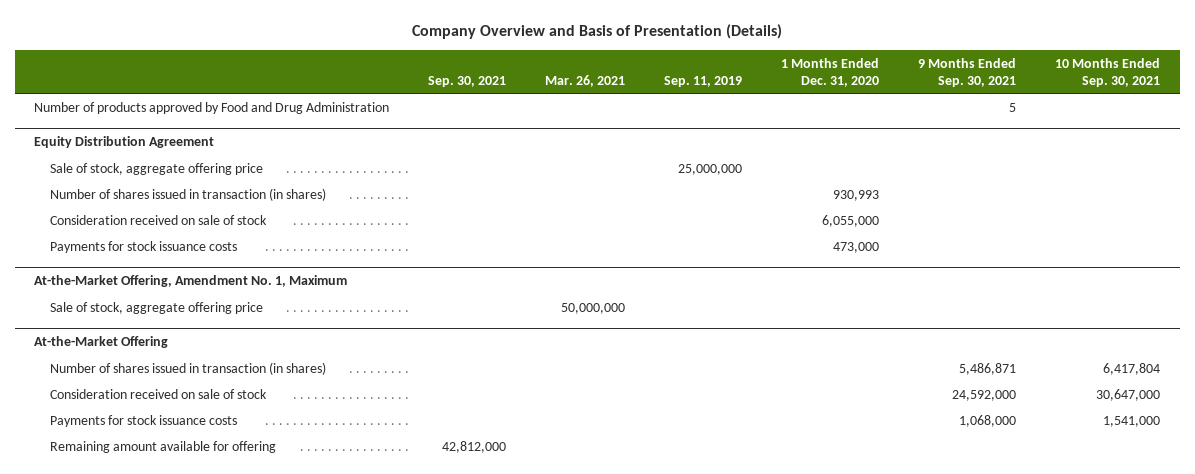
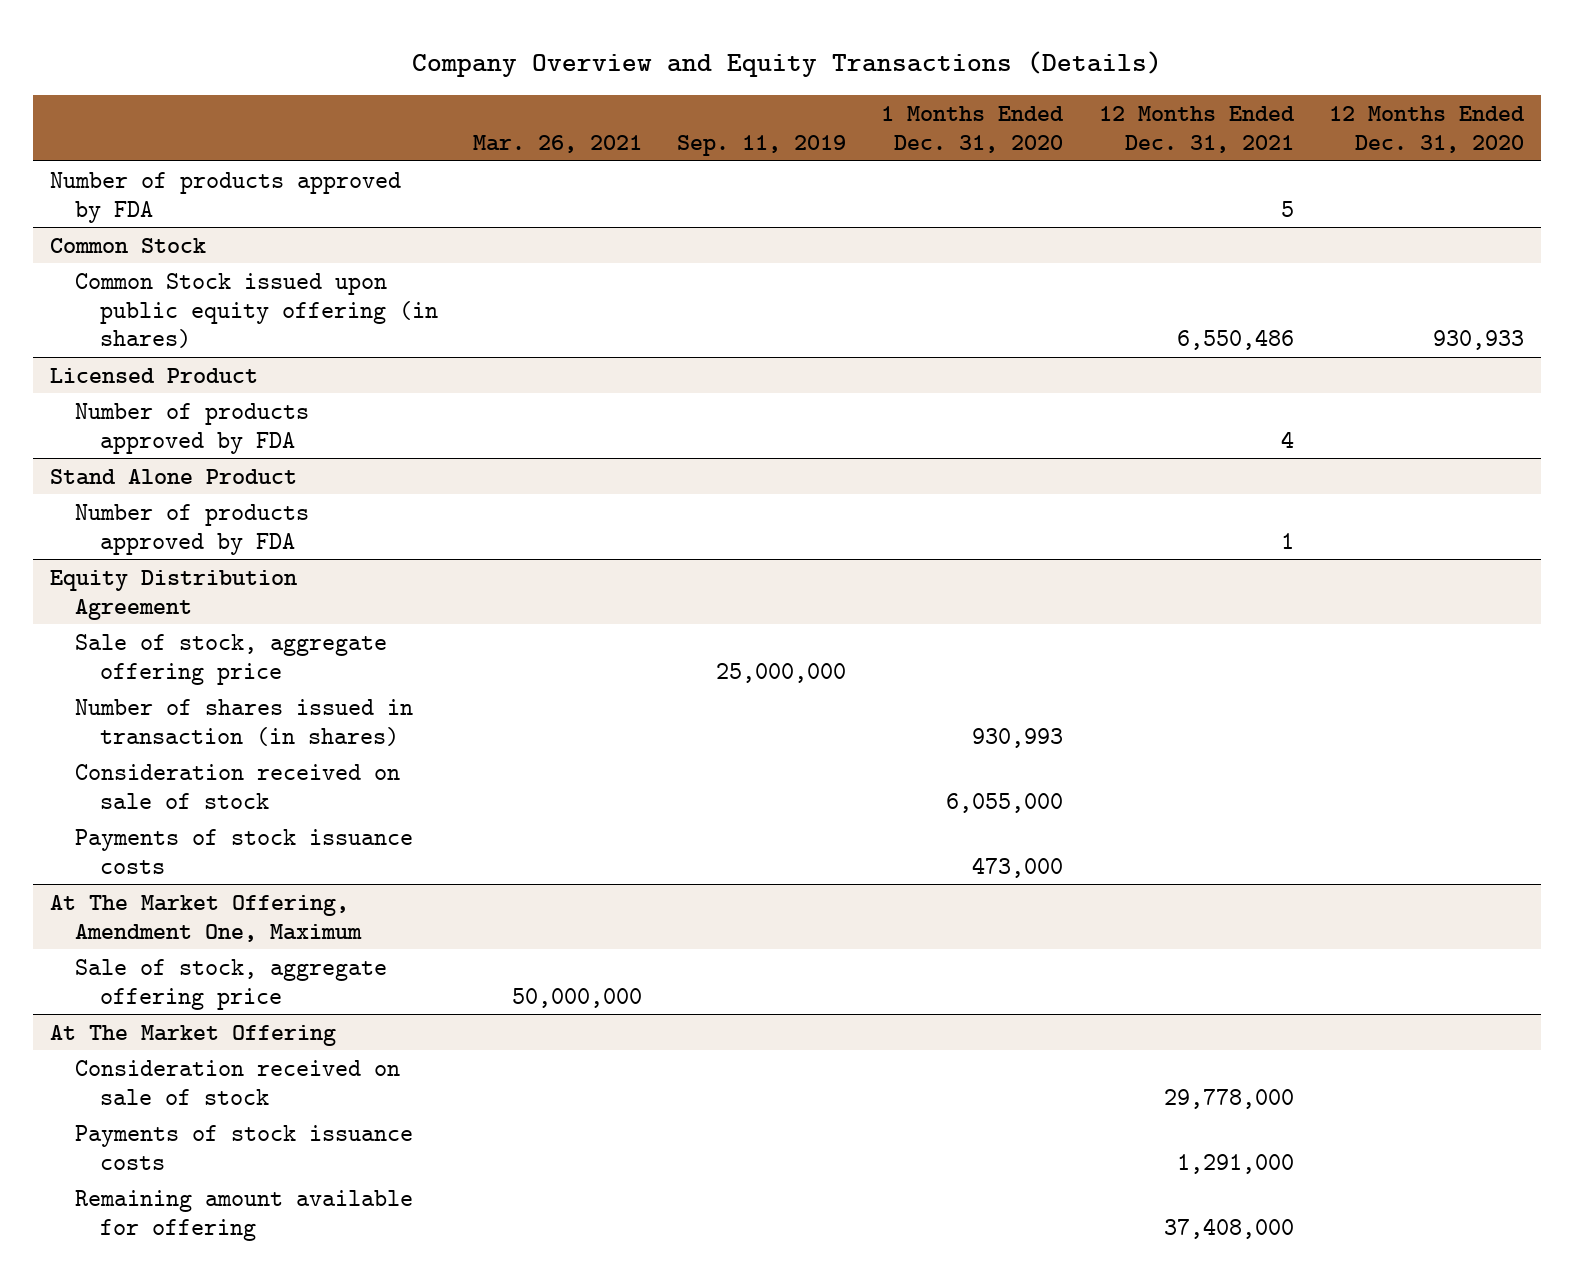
- Company Overview and Basis of Presentation (Details)
+ Company Overview and Equity Transactions (Details)
- | Sep. 30, 2021 | Mar. 26, 2021 | Sep. 11, 2019 | 1 Months Ended Dec. 31, 2020 | 9 Months Ended Sep. 30, 2021 | 10 Months Ended Sep. 30, 2021
+ | Mar. 26, 2021 | Sep. 11, 2019 | 1 Months Ended Dec. 31, 2020 | 12 Months Ended Dec. 31, 2021 | 12 Months Ended Dec. 31, 2020
- Number of products approved by Food and Drug Administration | | | | | 5 |
+ Number of products approved by FDA | | | | 5 |
+ Common Stock
+ Common Stock issued upon public equity offering (in shares) | | | | 6,550,486 | 930,933
+ Licensed Product
+ Number of products approved by FDA | | | | 4 |
+ Stand Alone Product
+ Number of products approved by FDA | | | | 1 |
@ Equity Distribution Agreement
- Payments for stock issuance costs | | | | 473,000 | |
- At-the-Market Offering, Amendment No. 1, Maximum
@ Equity Distribution Agreement
+ Payments of stock issuance costs | | | 473,000 | |
+ At The Market Offering, Amendment One, Maximum
- At-the-Market Offering
- Number of shares issued in transaction (in shares) | | | | | 5,486,871 | 6,417,804
+ At The Market Offering
- Payments for stock issuance costs | | | | | 1,068,000 | 1,541,000
+ Payments of stock issuance costs | | | | 1,291,000 |

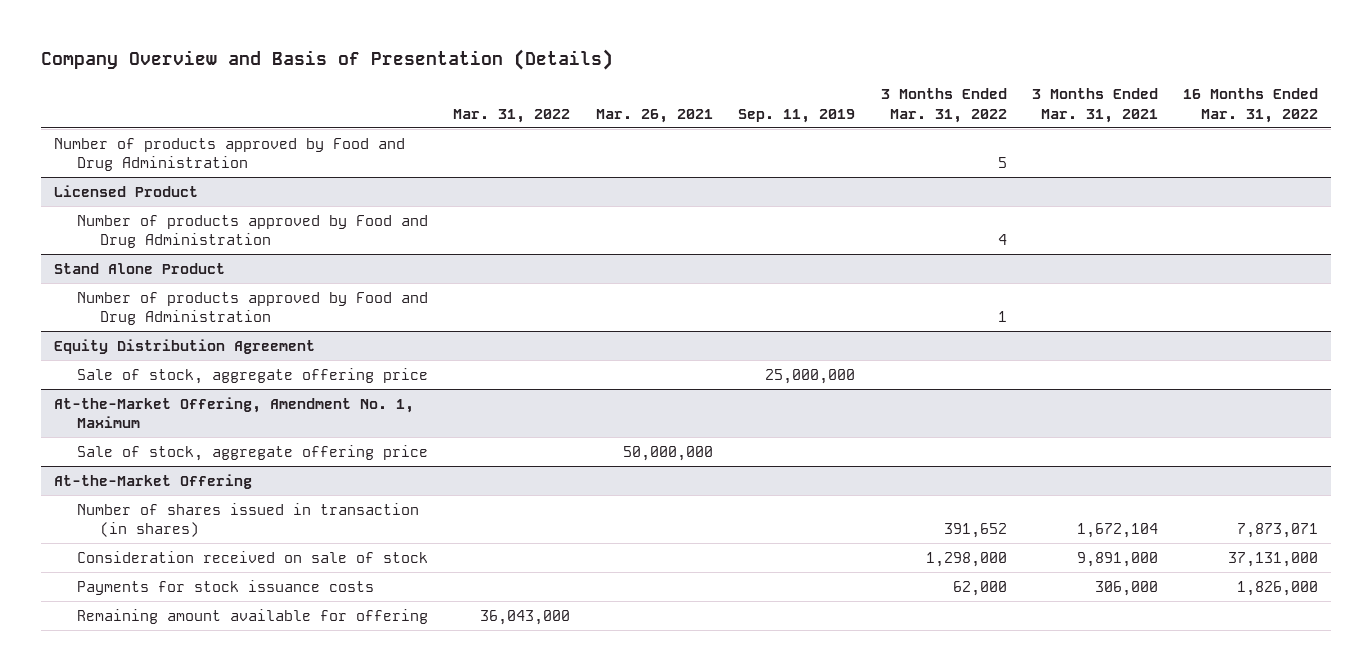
- Company Overview and Equity Transactions (Details)
+ Company Overview and Basis of Presentation (Details)
- | Mar. 26, 2021 | Sep. 11, 2019 | 1 Months Ended Dec. 31, 2020 | 12 Months Ended Dec. 31, 2021 | 12 Months Ended Dec. 31, 2020
+ | Mar. 31, 2022 | Mar. 26, 2021 | Sep. 11, 2019 | 3 Months Ended Mar. 31, 2022 | 3 Months Ended Mar. 31, 2021 | 16 Months Ended Mar. 31, 2022
- Number of products approved by FDA | | | | 5 |
- Common Stock
- Common Stock issued upon public equity offering (in shares) | | | | 6,550,486 | 930,933
+ Number of products approved by Food and Drug Administration | | | | 5 | |
@ Licensed Product
- Number of products approved by FDA | | | | 4 |
+ Number of products approved by Food and Drug Administration | | | | 4 | |
@ Stand Alone Product
- Number of products approved by FDA | | | | 1 |
+ Number of products approved by Food and Drug Administration | | | | 1 | |
@ Equity Distribution Agreement
- Number of shares issued in transaction (in shares) | | | 930,993 | |
- Consideration received on sale of stock | | | 6,055,000 | |
- Payments of stock issuance costs | | | 473,000 | |
- At The Market Offering, Amendment One, Maximum
+ At-the-Market Offering, Amendment No. 1, Maximum
- At The Market Offering
+ At-the-Market Offering
+ Number of shares issued in transaction (in shares) | | | | 391,652 | 1,672,104 | 7,873,071
- Payments of stock issuance costs | | | | 1,291,000 |
+ Payments for stock issuance costs | | | | 62,000 | 306,000 | 1,826,000

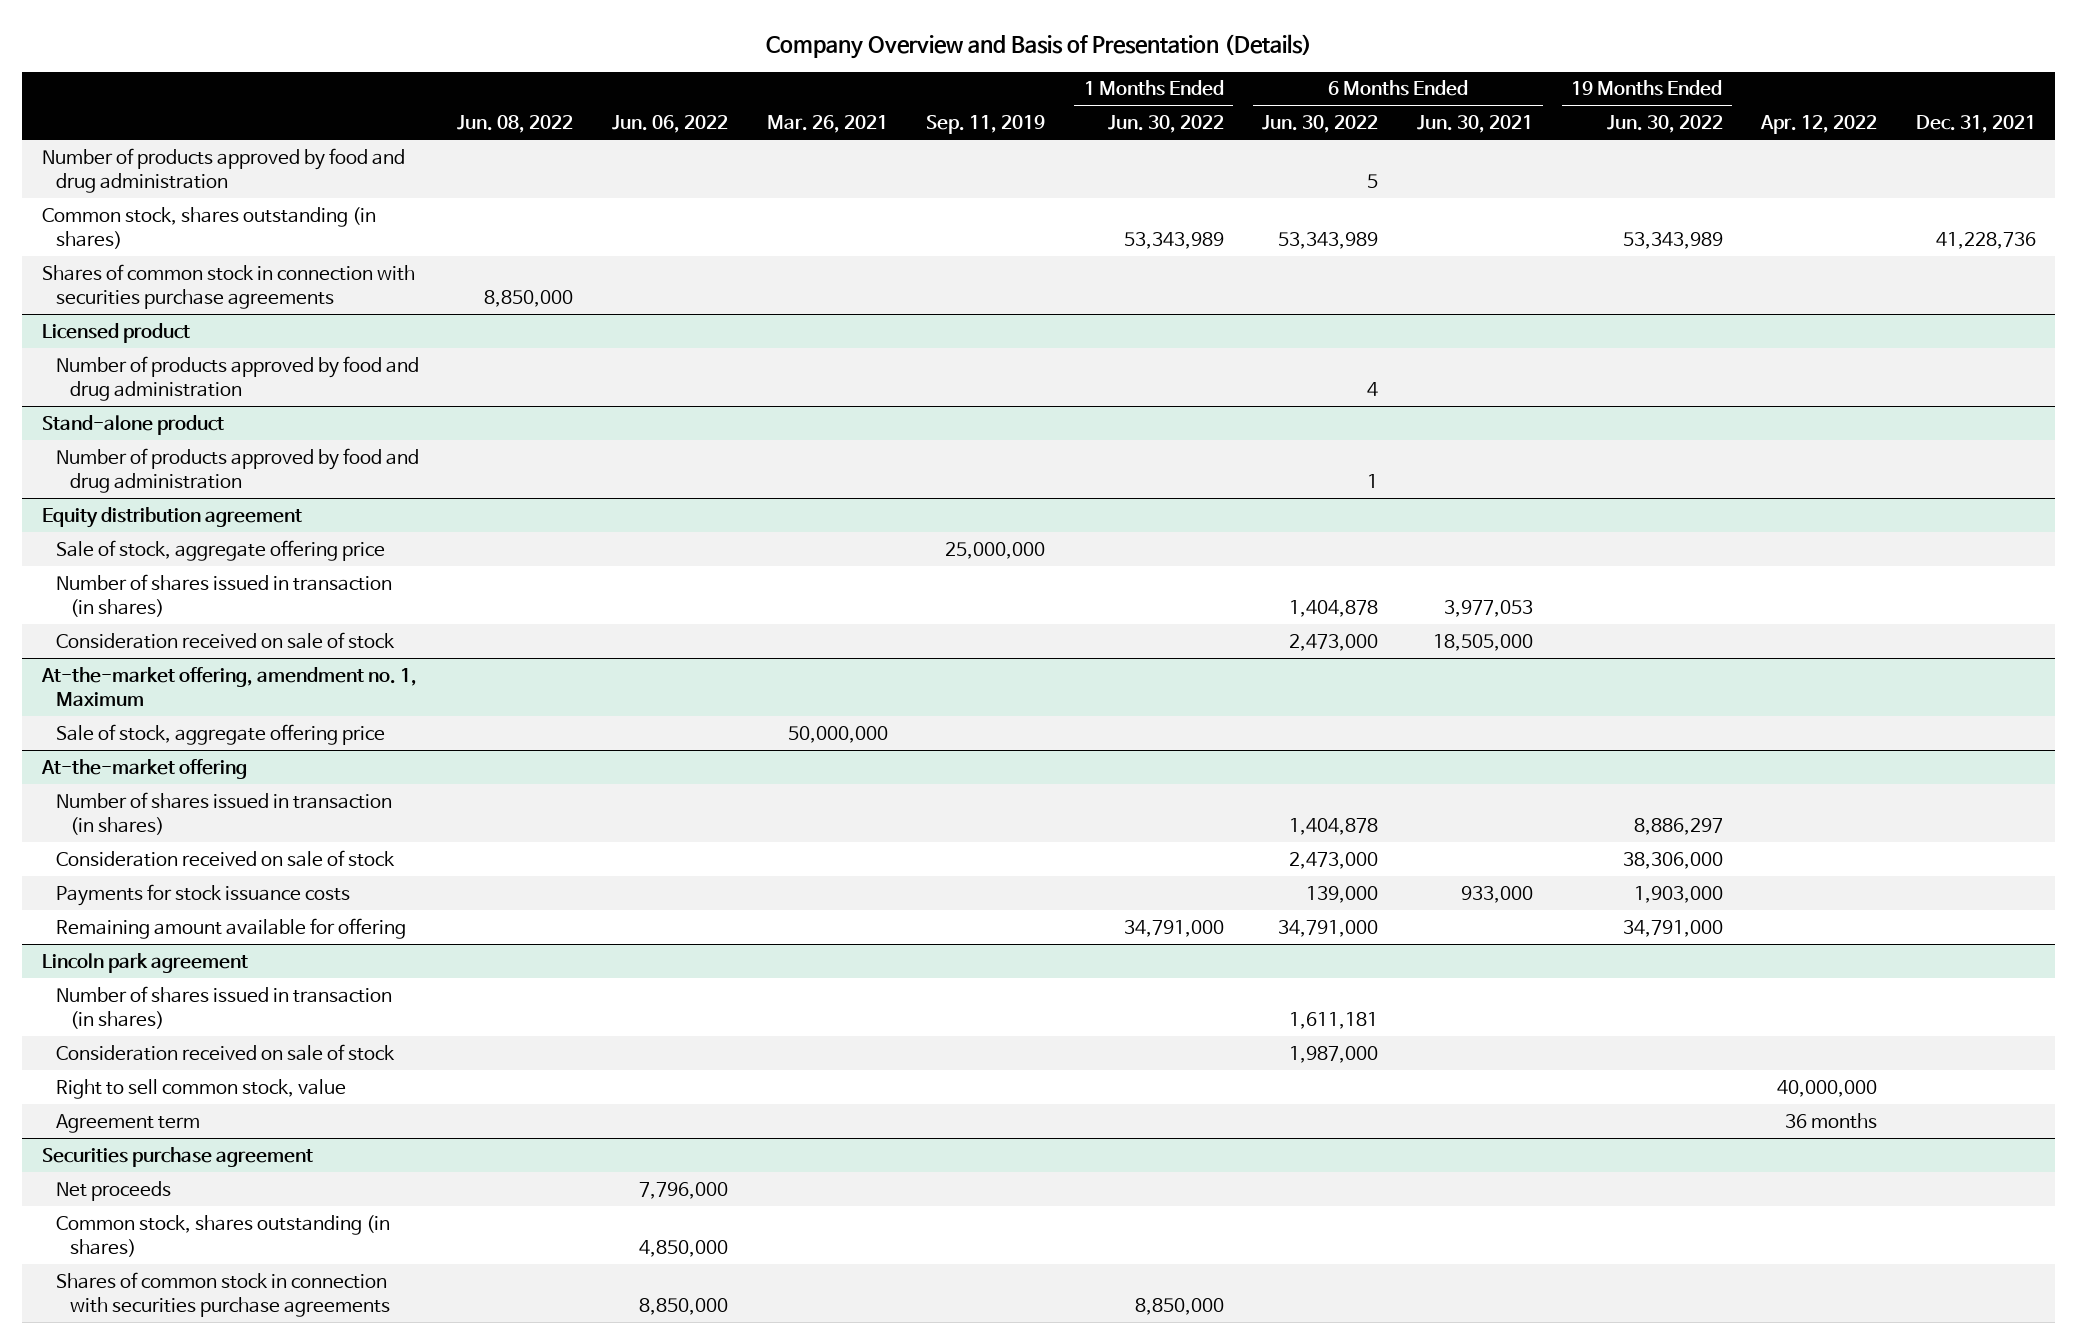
- | Mar. 31, 2022 | Mar. 26, 2021 | Sep. 11, 2019 | 3 Months Ended Mar. 31, 2022 | 3 Months Ended Mar. 31, 2021 | 16 Months Ended Mar. 31, 2022
+ | Jun. 08, 2022 | Jun. 06, 2022 | Mar. 26, 2021 | Sep. 11, 2019 | 1 Months Ended Jun. 30, 2022 | 6 Months Ended Jun. 30, 2022 | 6 Months Ended Jun. 30, 2021 | 19 Months Ended Jun. 30, 2022 | Apr. 12, 2022 | Dec. 31, 2021
- Number of products approved by Food and Drug Administration | | | | 5 | |
- Licensed Product
- Number of products approved by Food and Drug Administration | | | | 4 | |
- Stand Alone Product
- Number of products approved by Food and Drug Administration | | | | 1 | |
- Equity Distribution Agreement
+ Number of products approved by food and drug administration | | | | | | 5 | | | |
+ Common stock, shares outstanding (in shares) | | | | | 53,343,989 | 53,343,989 | | 53,343,989 | | 41,228,736
+ Shares of common stock in connection with securities purchase agreements | 8,850,000 | | | | | | | | |
+ Licensed product
+ Number of products approved by food and drug administration | | | | | | 4 | | | |
+ Stand-alone product
+ Number of products approved by food and drug administration | | | | | | 1 | | | |
+ Equity distribution agreement
- At-the-Market Offering, Amendment No. 1, Maximum
+ Number of shares issued in transaction (in shares) | | | | | | 1,404,878 | 3,977,053 | | |
+ Consideration received on sale of stock | | | | | | 2,473,000 | 18,505,000 | | |
+ At-the-market offering, amendment no. 1, Maximum
- At-the-Market Offering
+ At-the-market offering
+ Lincoln park agreement
+ Number of shares issued in transaction (in shares) | | | | | | 1,611,181 | | | |
+ Consideration received on sale of stock | | | | | | 1,987,000 | | | |
+ Right to sell common stock, value | | | | | | | | | 40,000,000 |
+ Agreement term | | | | | | | | | 36 months |
+ Securities purchase agreement
+ Net proceeds | | 7,796,000 | | | | | | | |
+ Common stock, shares outstanding (in shares) | | 4,850,000 | | | | | | | |
+ Shares of common stock in connection with securities purchase agreements | | 8,850,000 | | | 8,850,000 | | | | |

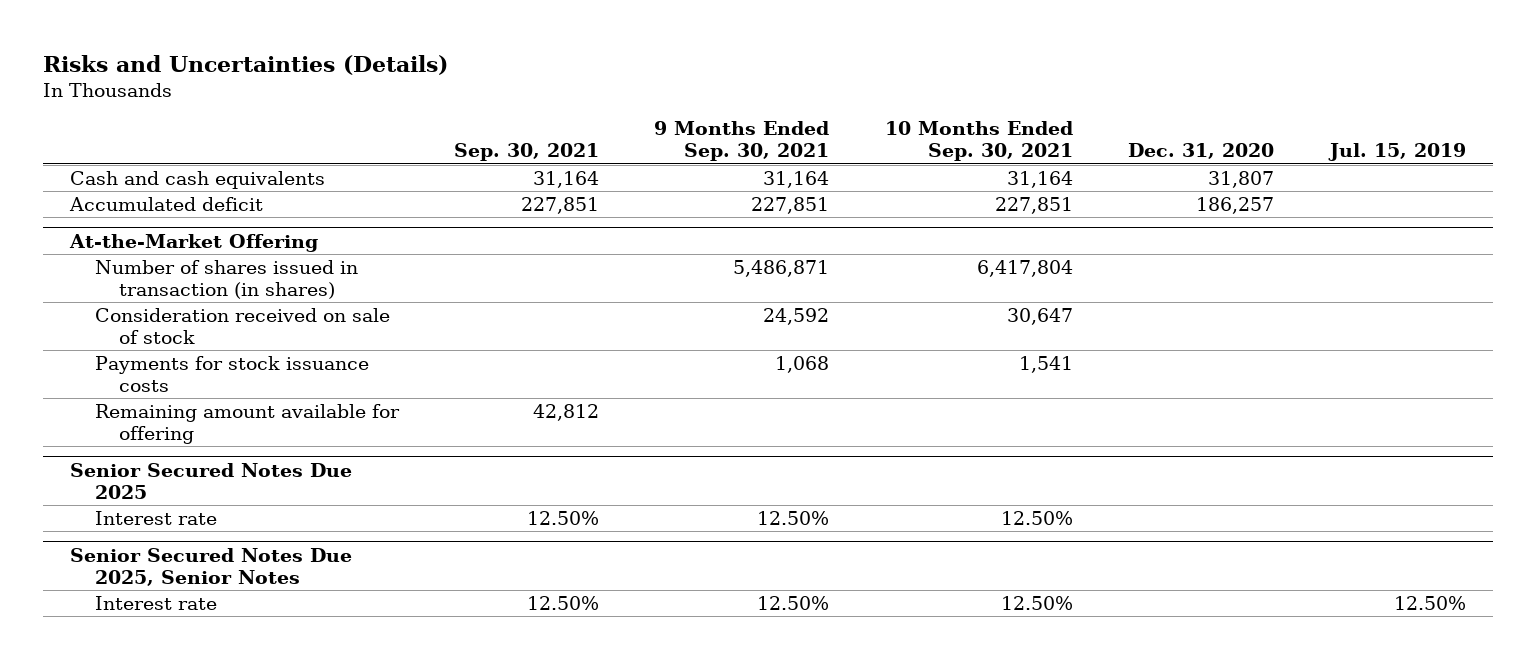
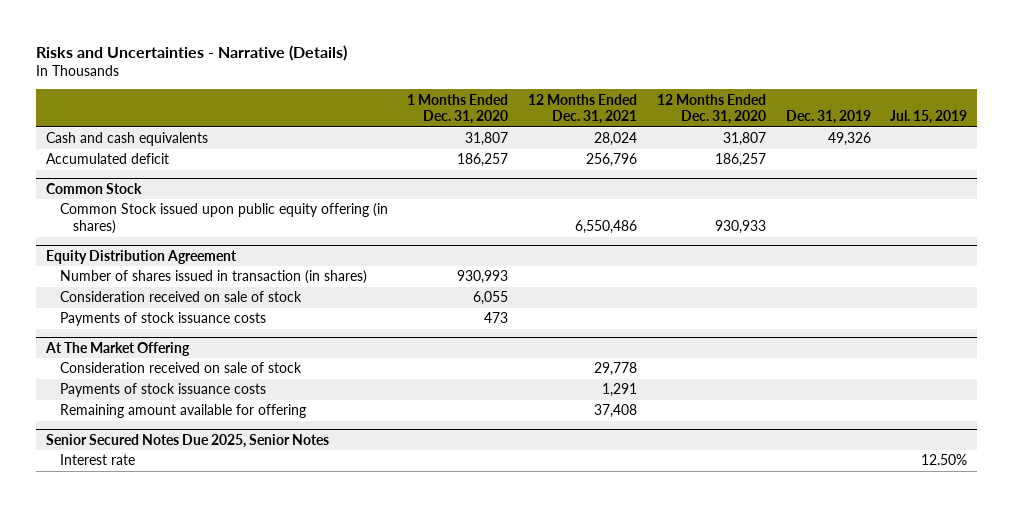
- Risks and Uncertainties (Details)
+ Risks and Uncertainties - Narrative (Details)
- | Sep. 30, 2021 | 9 Months Ended Sep. 30, 2021 | 10 Months Ended Sep. 30, 2021 | Dec. 31, 2020 | Jul. 15, 2019
+ | 1 Months Ended Dec. 31, 2020 | 12 Months Ended Dec. 31, 2021 | 12 Months Ended Dec. 31, 2020 | Dec. 31, 2019 | Jul. 15, 2019
- At-the-Market Offering
- Number of shares issued in transaction (in shares) | | 5,486,871 | 6,417,804 | |
+ Common Stock
+ Common Stock issued upon public equity offering (in shares) | | 6,550,486 | 930,933 | |
+ Equity Distribution Agreement
+ Number of shares issued in transaction (in shares) | 930,993 | | | |
+ Consideration received on sale of stock | 6,055 | | | |
+ Payments of stock issuance costs | 473 | | | |
+ At The Market Offering
- Payments for stock issuance costs | | 1,068 | 1,541 | |
+ Payments of stock issuance costs | | 1,291 | | |
- Senior Secured Notes Due 2025
- Interest rate | 12.50% | 12.50% | 12.50% | |

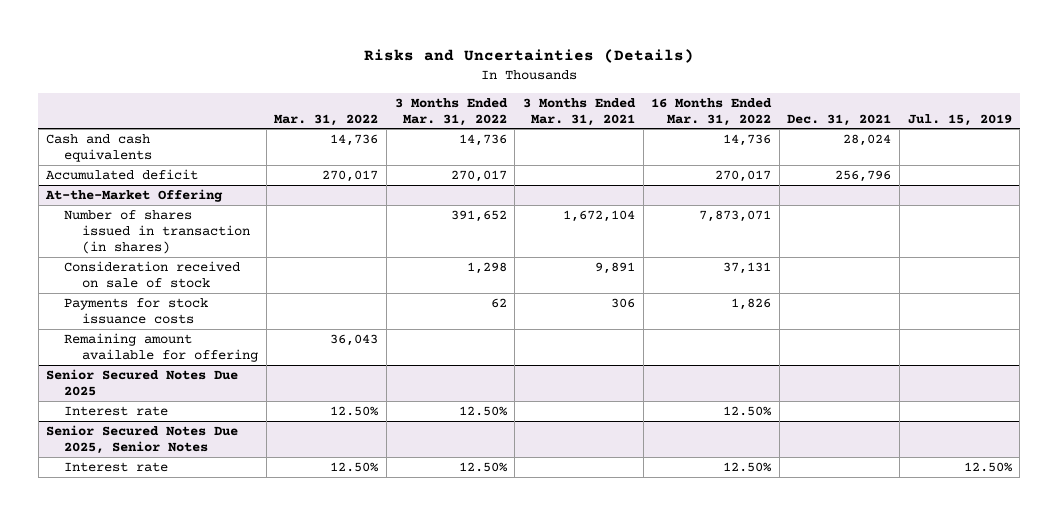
- Risks and Uncertainties - Narrative (Details)
+ Risks and Uncertainties (Details)
- | 1 Months Ended Dec. 31, 2020 | 12 Months Ended Dec. 31, 2021 | 12 Months Ended Dec. 31, 2020 | Dec. 31, 2019 | Jul. 15, 2019
+ | Mar. 31, 2022 | 3 Months Ended Mar. 31, 2022 | 3 Months Ended Mar. 31, 2021 | 16 Months Ended Mar. 31, 2022 | Dec. 31, 2021 | Jul. 15, 2019
- Common Stock
- Common Stock issued upon public equity offering (in shares) | | 6,550,486 | 930,933 | |
- Equity Distribution Agreement
- Number of shares issued in transaction (in shares) | 930,993 | | | |
- Consideration received on sale of stock | 6,055 | | | |
- Payments of stock issuance costs | 473 | | | |
- At The Market Offering
+ At-the-Market Offering
+ Number of shares issued in transaction (in shares) | | 391,652 | 1,672,104 | 7,873,071 | |
- Payments of stock issuance costs | | 1,291 | | |
+ Payments for stock issuance costs | | 62 | 306 | 1,826 | |
+ Senior Secured Notes Due 2025
+ Interest rate | 12.50% | 12.50% | | 12.50% | |

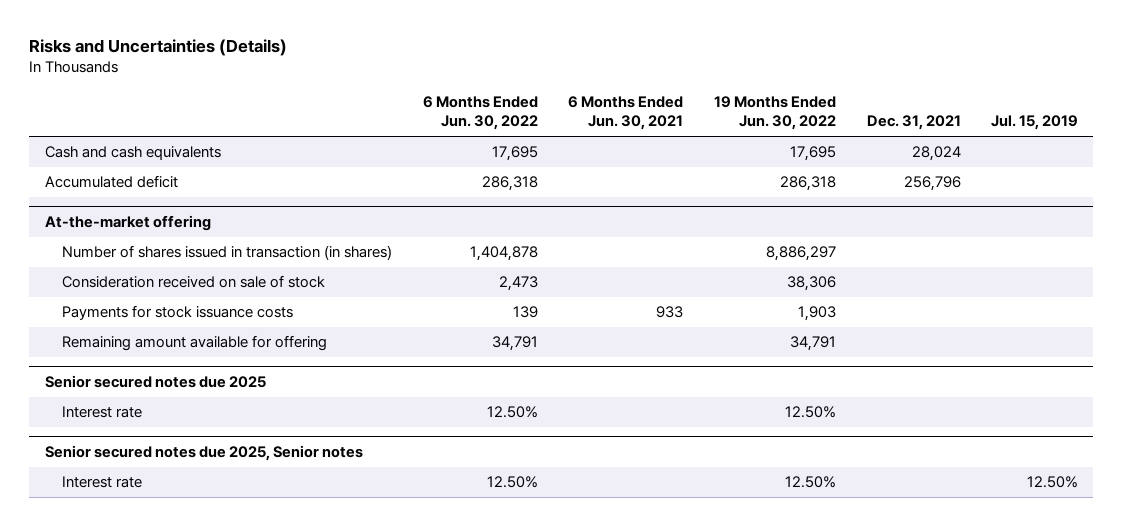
- | Mar. 31, 2022 | 3 Months Ended Mar. 31, 2022 | 3 Months Ended Mar. 31, 2021 | 16 Months Ended Mar. 31, 2022 | Dec. 31, 2021 | Jul. 15, 2019
+ | 6 Months Ended Jun. 30, 2022 | 6 Months Ended Jun. 30, 2021 | 19 Months Ended Jun. 30, 2022 | Dec. 31, 2021 | Jul. 15, 2019
- At-the-Market Offering
+ At-the-market offering
- Senior Secured Notes Due 2025
+ Senior secured notes due 2025
- Senior Secured Notes Due 2025, Senior Notes
+ Senior secured notes due 2025, Senior notes

